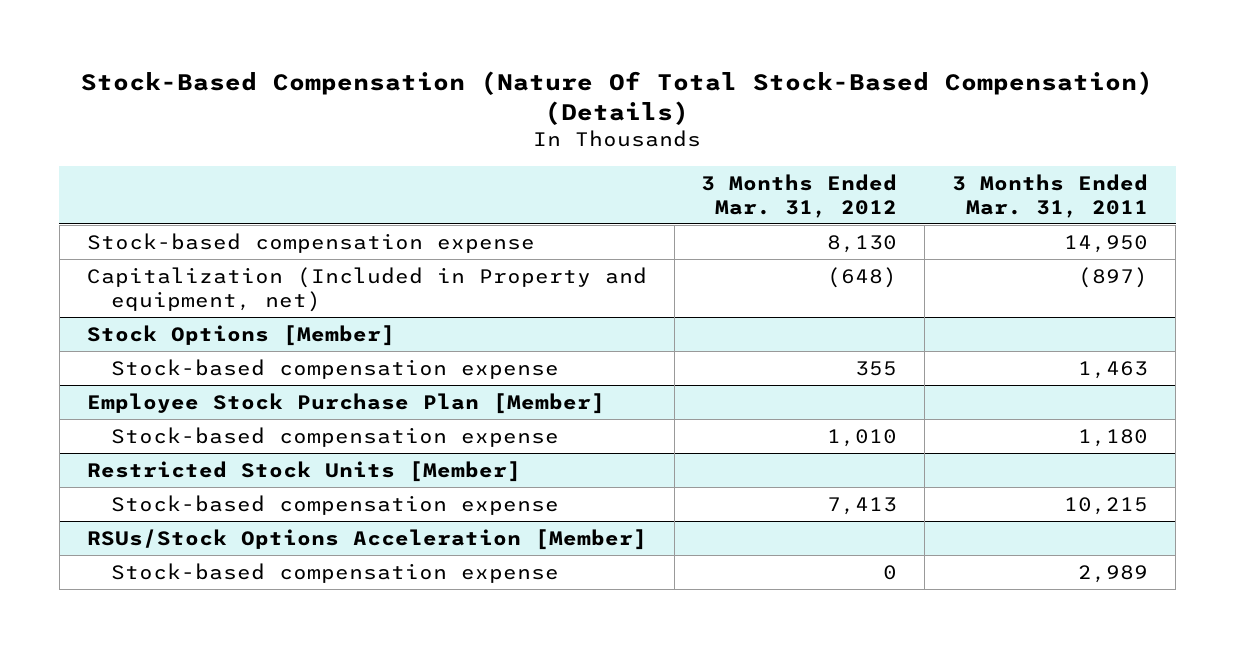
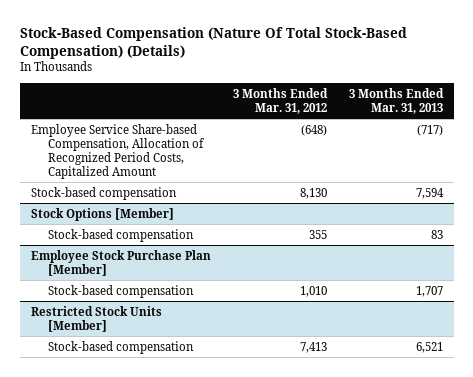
- | 3 Months Ended Mar. 31, 2012 | 3 Months Ended Mar. 31, 2011
+ | 3 Months Ended Mar. 31, 2012 | 3 Months Ended Mar. 31, 2013
- Stock-based compensation expense | 8,130 | 14,950
- Capitalization (Included in Property and equipment, net) | (648) | (897)
+ Employee Service Share-based Compensation, Allocation of Recognized Period Costs, Capitalized Amount | (648) | (717)
+ Stock-based compensation | 8,130 | 7,594
@ Stock Options [Member]
- Stock-based compensation expense | 355 | 1,463
+ Stock-based compensation | 355 | 83
@ Employee Stock Purchase Plan [Member]
- Stock-based compensation expense | 1,010 | 1,180
+ Stock-based compensation | 1,010 | 1,707
@ Restricted Stock Units [Member]
- Stock-based compensation expense | 7,413 | 10,215
- RSUs/Stock Options Acceleration [Member]
- Stock-based compensation expense | 0 | 2,989
@ Restricted Stock Units [Member]
+ Stock-based compensation | 7,413 | 6,521

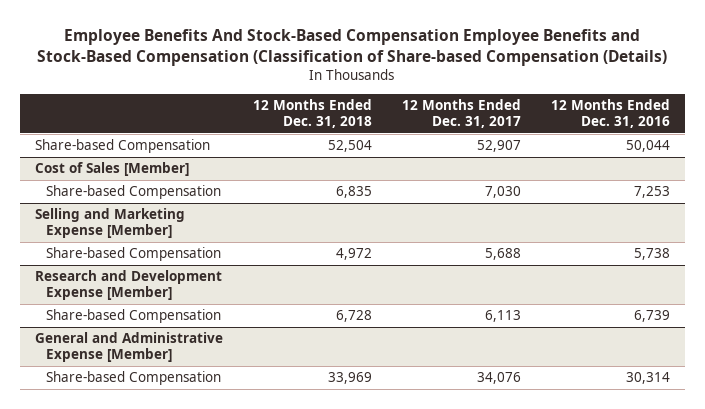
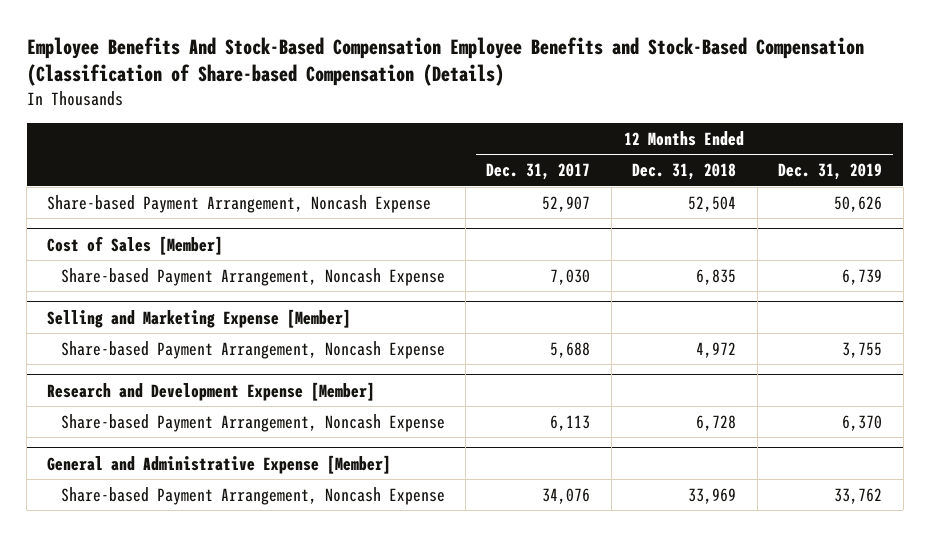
- | 12 Months Ended Dec. 31, 2018 | 12 Months Ended Dec. 31, 2017 | 12 Months Ended Dec. 31, 2016
+ | 12 Months Ended Dec. 31, 2017 | 12 Months Ended Dec. 31, 2018 | 12 Months Ended Dec. 31, 2019
- Share-based Compensation | 52,504 | 52,907 | 50,044
+ Share-based Payment Arrangement, Noncash Expense | 52,907 | 52,504 | 50,626
@ Cost of Sales [Member]
- Share-based Compensation | 6,835 | 7,030 | 7,253
+ Share-based Payment Arrangement, Noncash Expense | 7,030 | 6,835 | 6,739
@ Selling and Marketing Expense [Member]
- Share-based Compensation | 4,972 | 5,688 | 5,738
+ Share-based Payment Arrangement, Noncash Expense | 5,688 | 4,972 | 3,755
@ Research and Development Expense [Member]
- Share-based Compensation | 6,728 | 6,113 | 6,739
+ Share-based Payment Arrangement, Noncash Expense | 6,113 | 6,728 | 6,370
@ General and Administrative Expense [Member]
- Share-based Compensation | 33,969 | 34,076 | 30,314
+ Share-based Payment Arrangement, Noncash Expense | 34,076 | 33,969 | 33,762

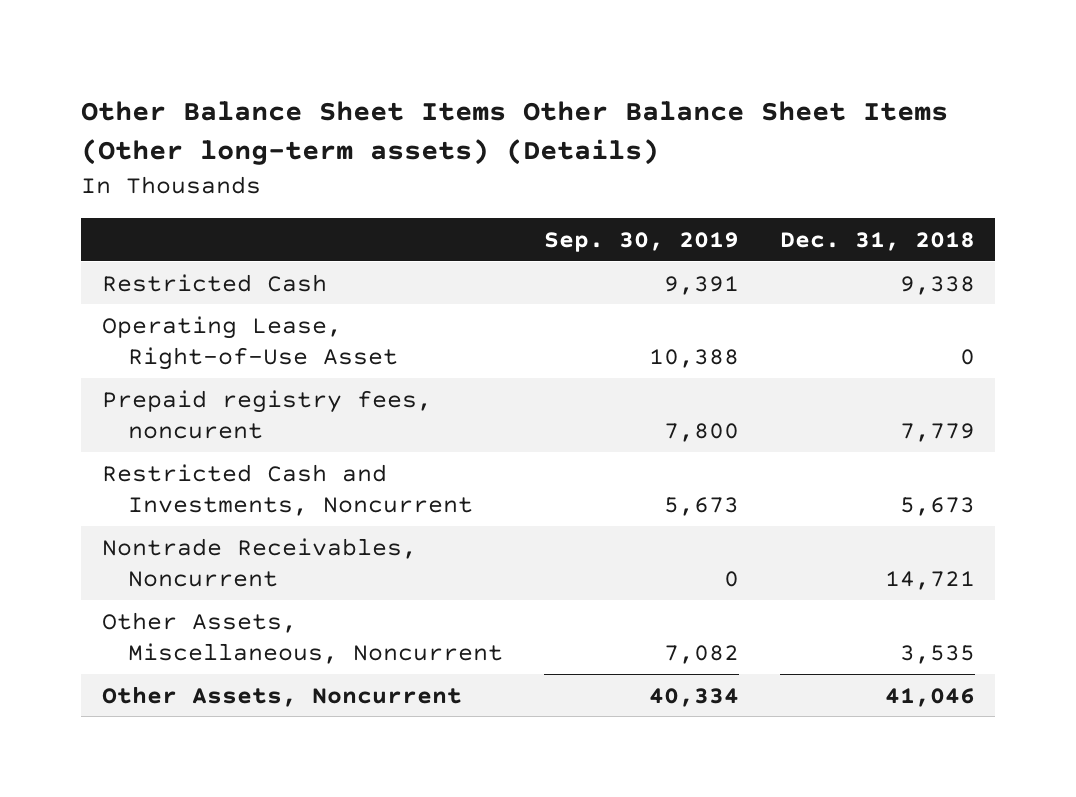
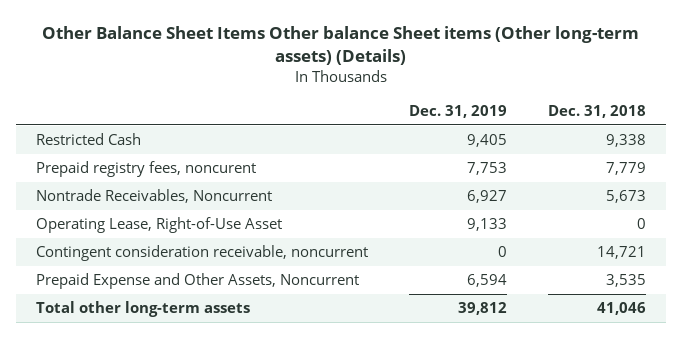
- Other Balance Sheet Items Other Balance Sheet Items (Other long-term assets) (Details)
+ Other Balance Sheet Items Other balance Sheet items (Other long-term assets) (Details)
- | Sep. 30, 2019 | Dec. 31, 2018
+ | Dec. 31, 2019 | Dec. 31, 2018
- Restricted Cash and Investments, Noncurrent | 5,673 | 5,673
- Nontrade Receivables, Noncurrent | 0 | 14,721
- Other Assets, Miscellaneous, Noncurrent | 7,082 | 3,535
- Other Assets, Noncurrent | 40,334 | 41,046
+ Nontrade Receivables, Noncurrent | 6,927 | 5,673
moved down: Operating Lease, Right-of-Use Asset | 9,133 | 0
+ Contingent consideration receivable, noncurrent | 0 | 14,721
+ Prepaid Expense and Other Assets, Noncurrent | 6,594 | 3,535
+ Total other long-term assets | 39,812 | 41,046

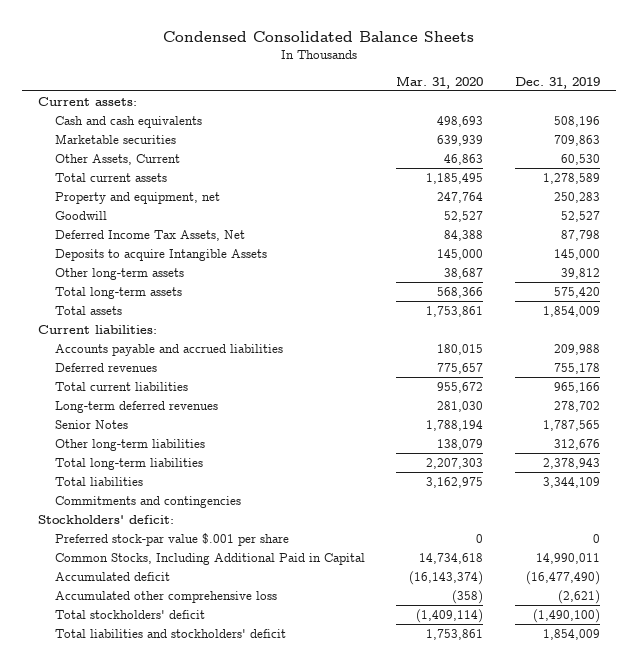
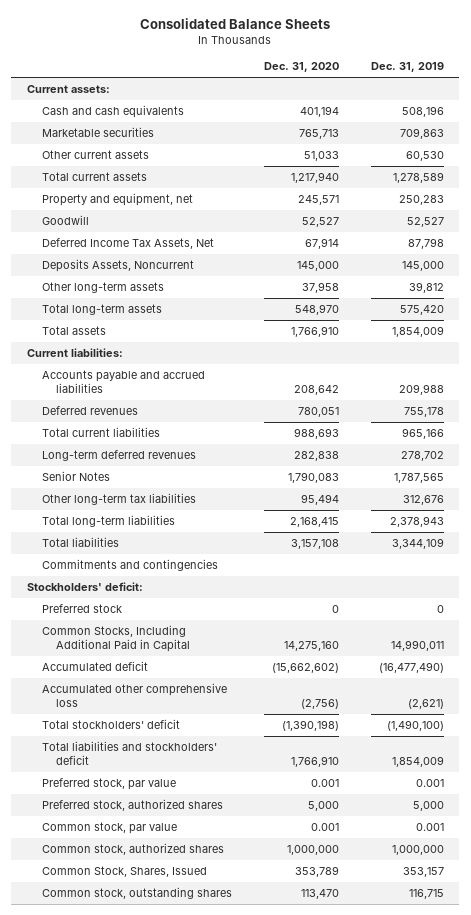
- Condensed Consolidated Balance Sheets
+ Consolidated Balance Sheets
- | Mar. 31, 2020 | Dec. 31, 2019
+ | Dec. 31, 2020 | Dec. 31, 2019
- Other Assets, Current | 46,863 | 60,530
+ Other current assets | 51,033 | 60,530
- Deposits to acquire Intangible Assets | 145,000 | 145,000
+ Deposits Assets, Noncurrent | 145,000 | 145,000
- Other long-term liabilities | 138,079 | 312,676
+ Other long-term tax liabilities | 95,494 | 312,676
- Preferred stock-par value $.001 per share | 0 | 0
+ Preferred stock | 0 | 0
+ Preferred stock, par value | 0.001 | 0.001
+ Preferred stock, authorized shares | 5,000 | 5,000
+ Common stock, par value | 0.001 | 0.001
+ Common stock, authorized shares | 1,000,000 | 1,000,000
+ Common Stock, Shares, Issued | 353,789 | 353,157
+ Common stock, outstanding shares | 113,470 | 116,715

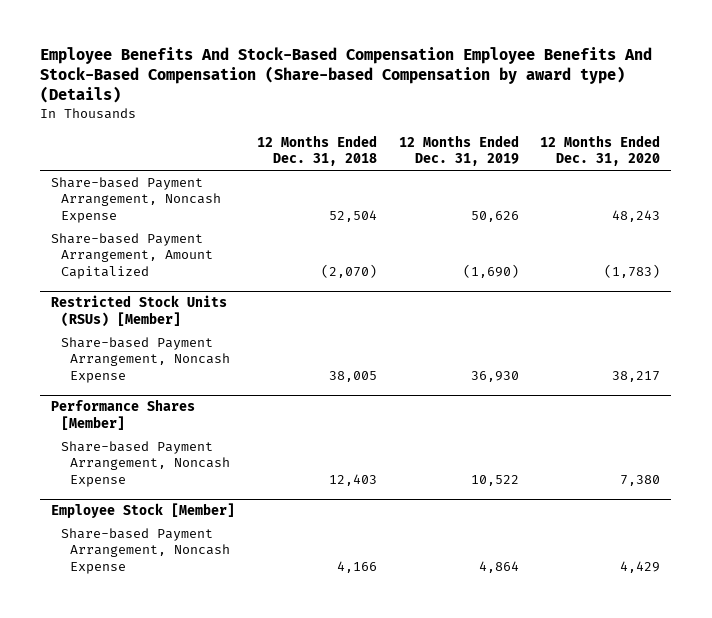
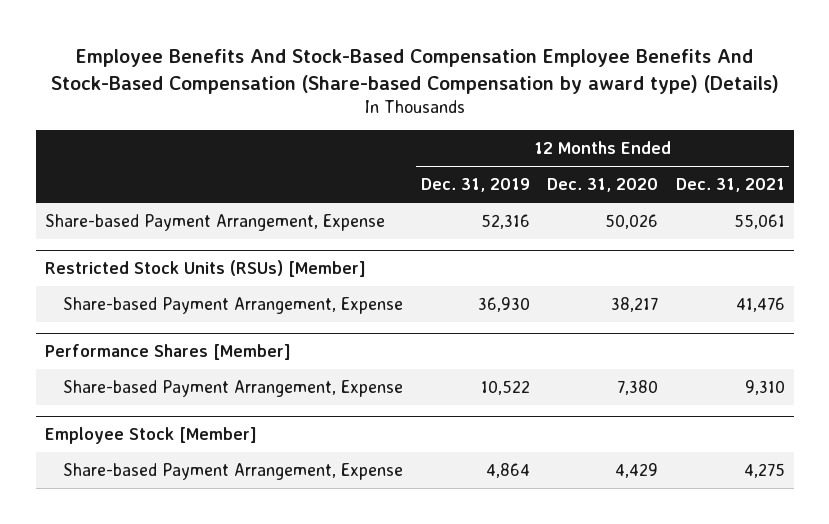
- | 12 Months Ended Dec. 31, 2018 | 12 Months Ended Dec. 31, 2019 | 12 Months Ended Dec. 31, 2020
+ | 12 Months Ended Dec. 31, 2019 | 12 Months Ended Dec. 31, 2020 | 12 Months Ended Dec. 31, 2021
- Share-based Payment Arrangement, Noncash Expense | 52,504 | 50,626 | 48,243
- Share-based Payment Arrangement, Amount Capitalized | (2,070) | (1,690) | (1,783)
+ Share-based Payment Arrangement, Expense | 52,316 | 50,026 | 55,061
@ Restricted Stock Units (RSUs) [Member]
- Share-based Payment Arrangement, Noncash Expense | 38,005 | 36,930 | 38,217
+ Share-based Payment Arrangement, Expense | 36,930 | 38,217 | 41,476
@ Performance Shares [Member]
- Share-based Payment Arrangement, Noncash Expense | 12,403 | 10,522 | 7,380
+ Share-based Payment Arrangement, Expense | 10,522 | 7,380 | 9,310
@ Employee Stock [Member]
- Share-based Payment Arrangement, Noncash Expense | 4,166 | 4,864 | 4,429
+ Share-based Payment Arrangement, Expense | 4,864 | 4,429 | 4,275

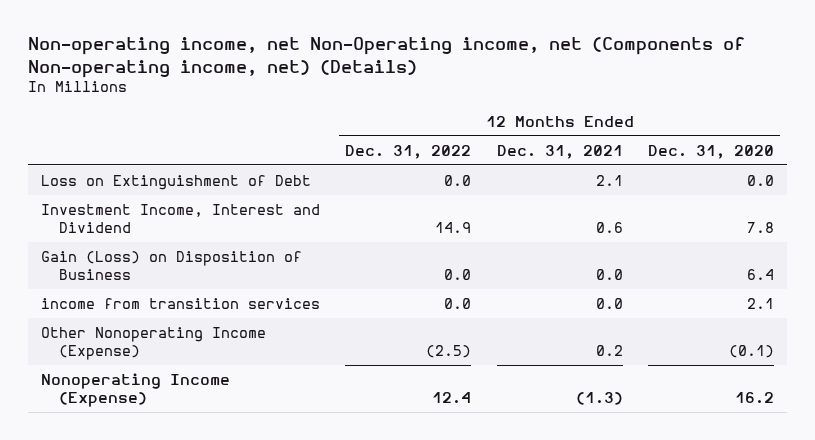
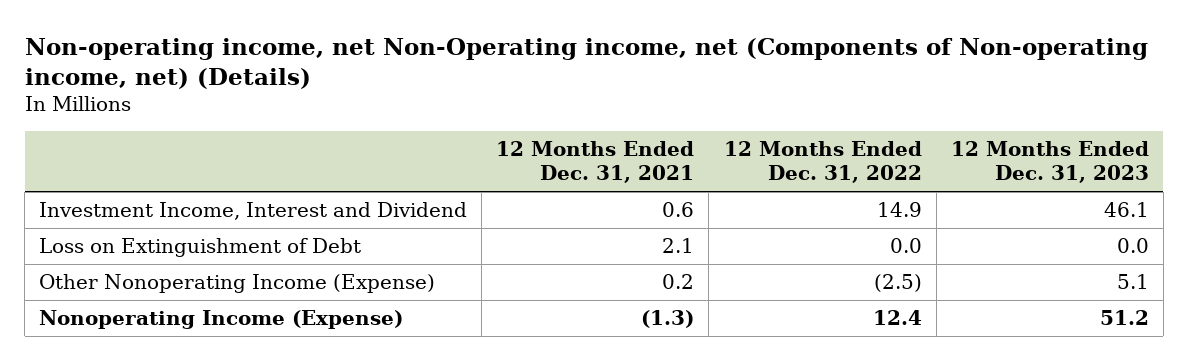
- | 12 Months Ended Dec. 31, 2022 | 12 Months Ended Dec. 31, 2021 | 12 Months Ended Dec. 31, 2020
+ | 12 Months Ended Dec. 31, 2021 | 12 Months Ended Dec. 31, 2022 | 12 Months Ended Dec. 31, 2023
- Gain (Loss) on Disposition of Business | 0.0 | 0.0 | 6.4
- income from transition services | 0.0 | 0.0 | 2.1
moved down: Loss on Extinguishment of Debt | 2.1 | 0.0 | 0.0

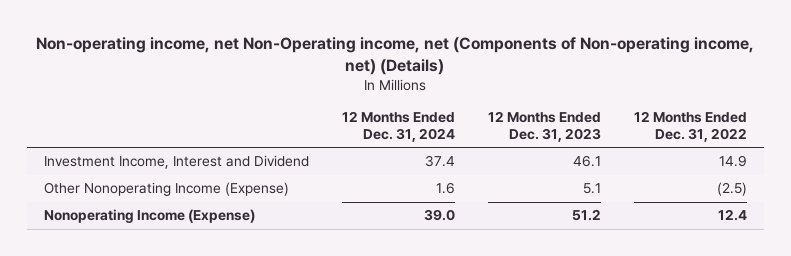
- | 12 Months Ended Dec. 31, 2021 | 12 Months Ended Dec. 31, 2022 | 12 Months Ended Dec. 31, 2023
+ | 12 Months Ended Dec. 31, 2024 | 12 Months Ended Dec. 31, 2023 | 12 Months Ended Dec. 31, 2022
- Loss on Extinguishment of Debt | 2.1 | 0.0 | 0.0

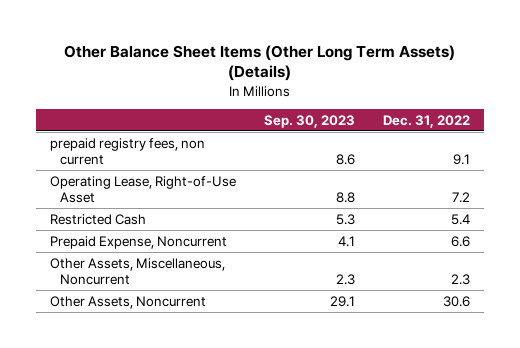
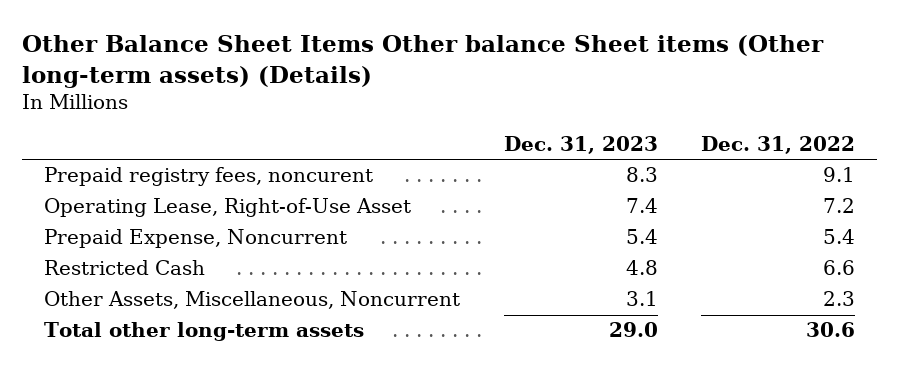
- Other Balance Sheet Items (Other Long Term Assets) (Details)
+ Other Balance Sheet Items Other balance Sheet items (Other long-term assets) (Details)
- | Sep. 30, 2023 | Dec. 31, 2022
+ | Dec. 31, 2023 | Dec. 31, 2022
- prepaid registry fees, non current | 8.6 | 9.1
+ Prepaid registry fees, noncurent | 8.3 | 9.1
- Restricted Cash | 5.3 | 5.4
- Prepaid Expense, Noncurrent | 4.1 | 6.6
+ Prepaid Expense, Noncurrent | 5.4 | 5.4
+ Restricted Cash | 4.8 | 6.6
- Other Assets, Noncurrent | 29.1 | 30.6
+ Total other long-term assets | 29.0 | 30.6

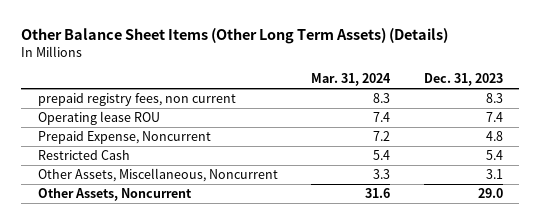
- Other Balance Sheet Items Other balance Sheet items (Other long-term assets) (Details)
+ Other Balance Sheet Items (Other Long Term Assets) (Details)
- | Dec. 31, 2023 | Dec. 31, 2022
+ | Mar. 31, 2024 | Dec. 31, 2023
- Prepaid registry fees, noncurent | 8.3 | 9.1
- Operating Lease, Right-of-Use Asset | 7.4 | 7.2
- Prepaid Expense, Noncurrent | 5.4 | 5.4
- Restricted Cash | 4.8 | 6.6
+ prepaid registry fees, non current | 8.3 | 8.3
+ Operating lease ROU | 7.4 | 7.4
+ Prepaid Expense, Noncurrent | 7.2 | 4.8
+ Restricted Cash | 5.4 | 5.4
- Total other long-term assets | 29.0 | 30.6
+ Other Assets, Noncurrent | 31.6 | 29.0

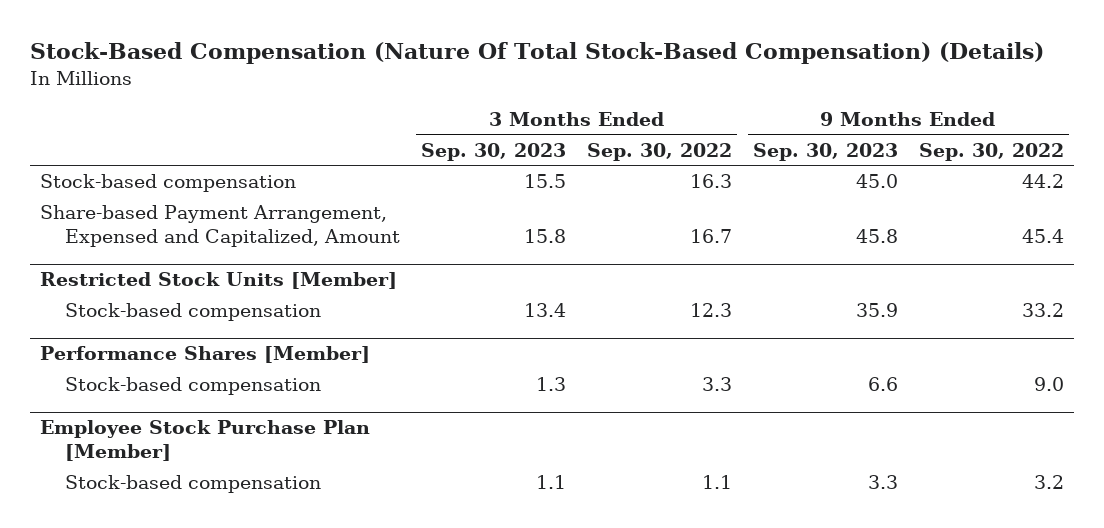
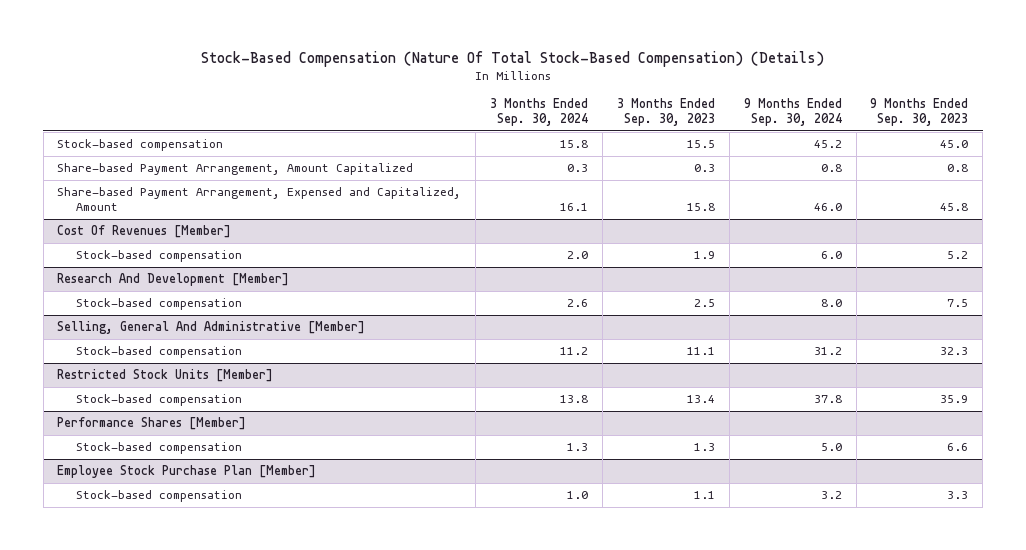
- | 3 Months Ended Sep. 30, 2023 | 3 Months Ended Sep. 30, 2022 | 9 Months Ended Sep. 30, 2023 | 9 Months Ended Sep. 30, 2022
+ | 3 Months Ended Sep. 30, 2024 | 3 Months Ended Sep. 30, 2023 | 9 Months Ended Sep. 30, 2024 | 9 Months Ended Sep. 30, 2023
+ Share-based Payment Arrangement, Amount Capitalized | 0.3 | 0.3 | 0.8 | 0.8
+ Cost Of Revenues [Member]
+ Stock-based compensation | 2.0 | 1.9 | 6.0 | 5.2
+ Research And Development [Member]
+ Stock-based compensation | 2.6 | 2.5 | 8.0 | 7.5
+ Selling, General And Administrative [Member]
+ Stock-based compensation | 11.2 | 11.1 | 31.2 | 32.3

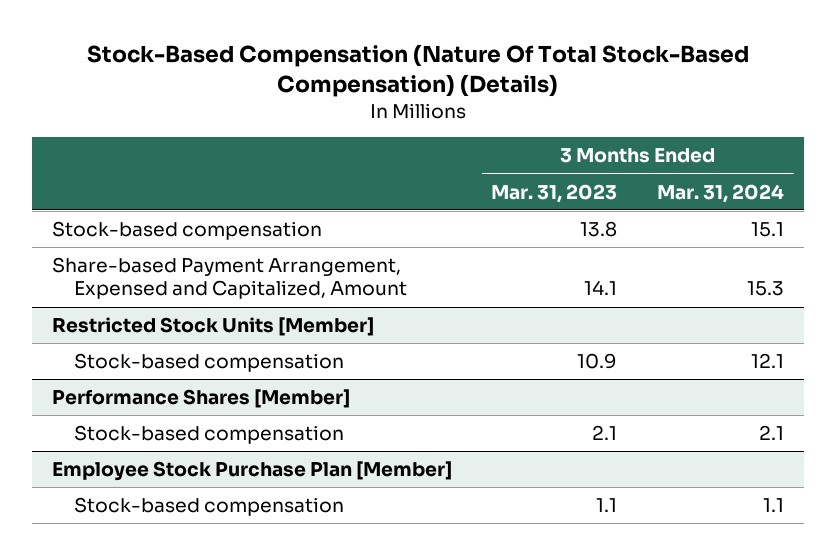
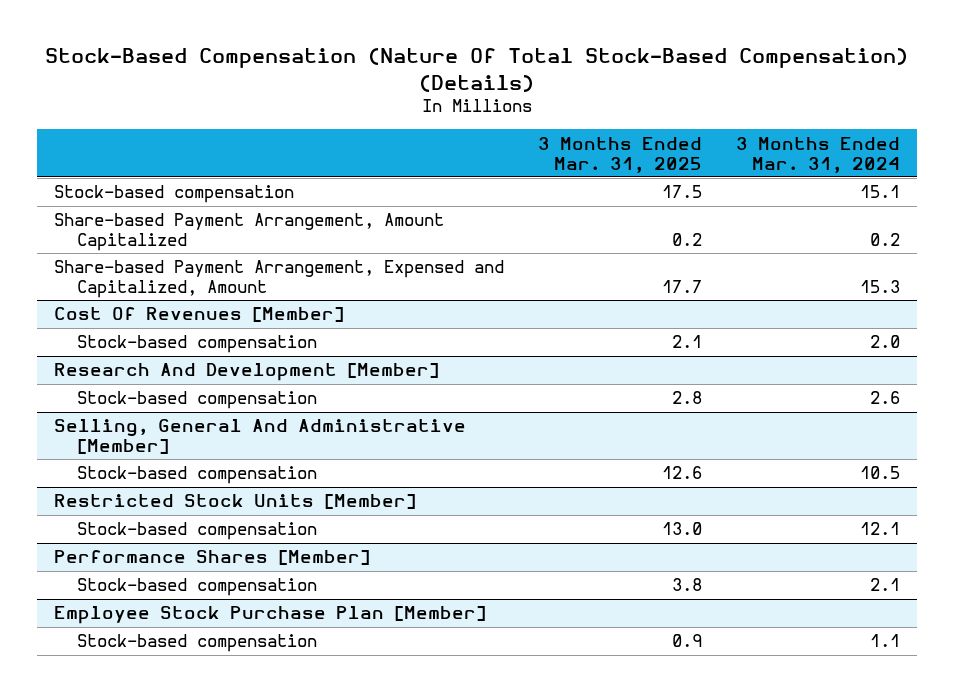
- | 3 Months Ended Mar. 31, 2023 | 3 Months Ended Mar. 31, 2024
+ | 3 Months Ended Mar. 31, 2025 | 3 Months Ended Mar. 31, 2024
+ Share-based Payment Arrangement, Amount Capitalized | 0.2 | 0.2
+ Cost Of Revenues [Member]
+ Stock-based compensation | 2.1 | 2.0
+ Research And Development [Member]
+ Stock-based compensation | 2.8 | 2.6
+ Selling, General And Administrative [Member]
+ Stock-based compensation | 12.6 | 10.5

